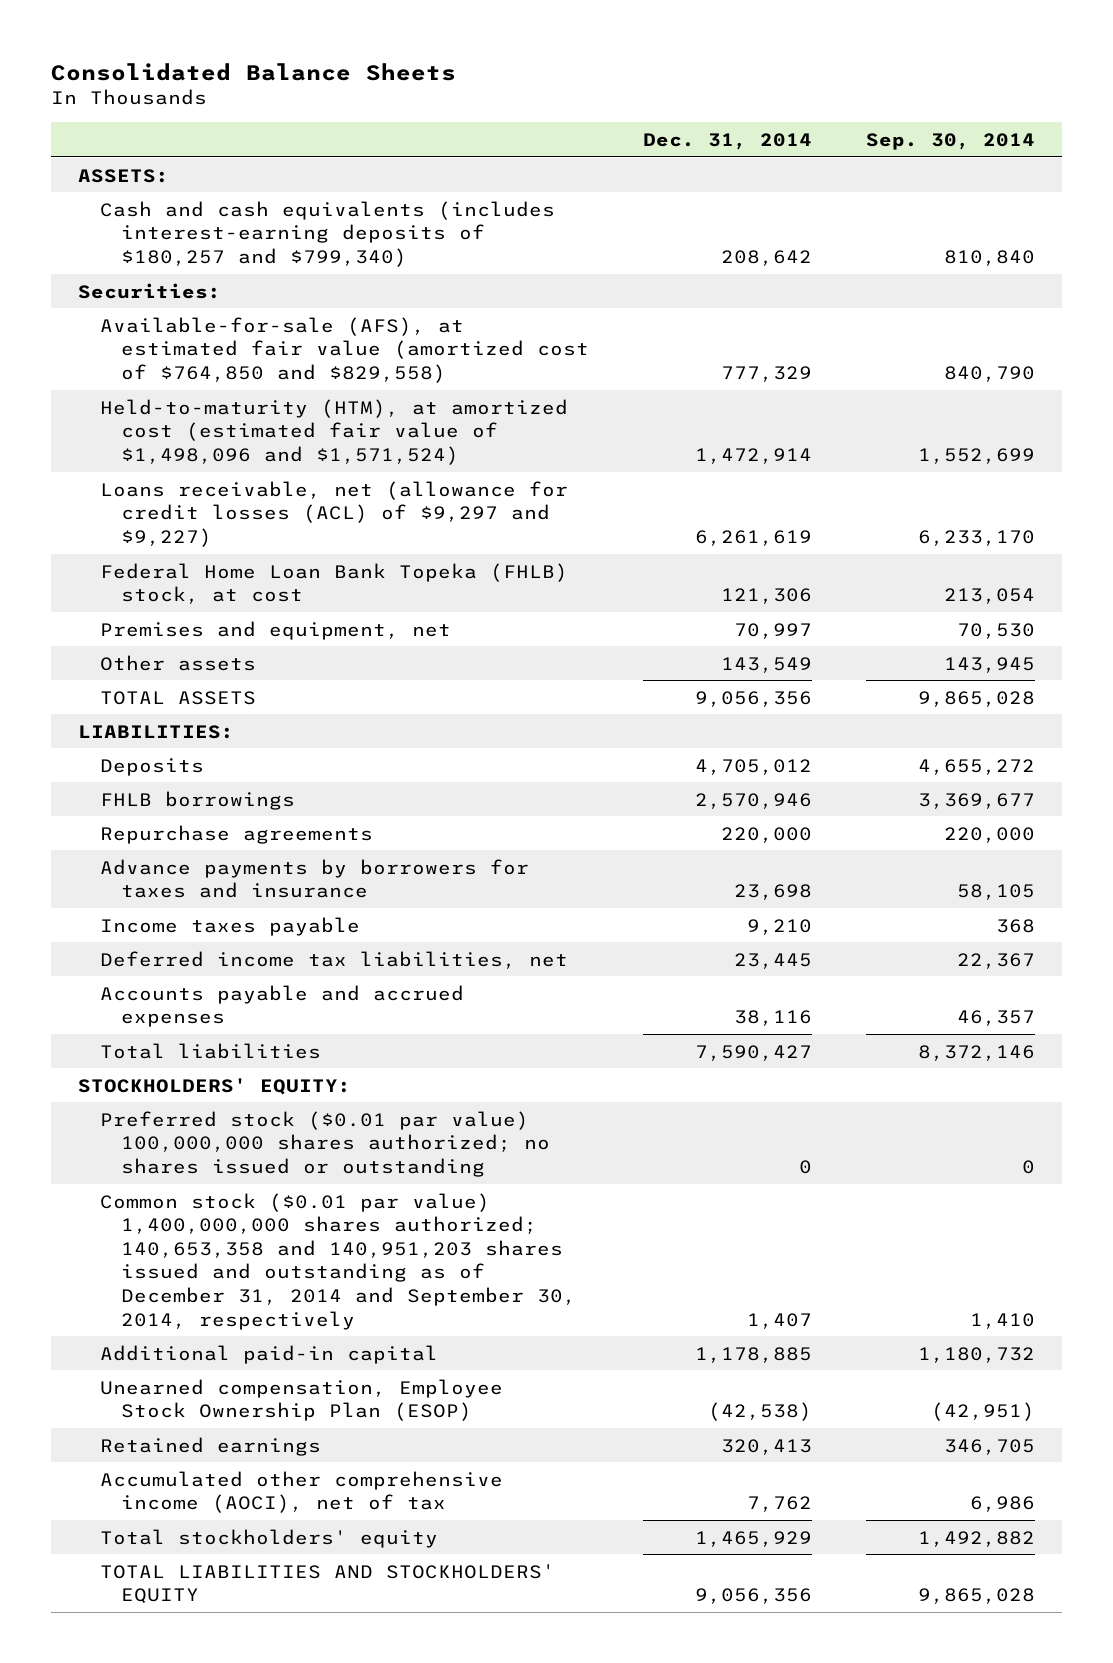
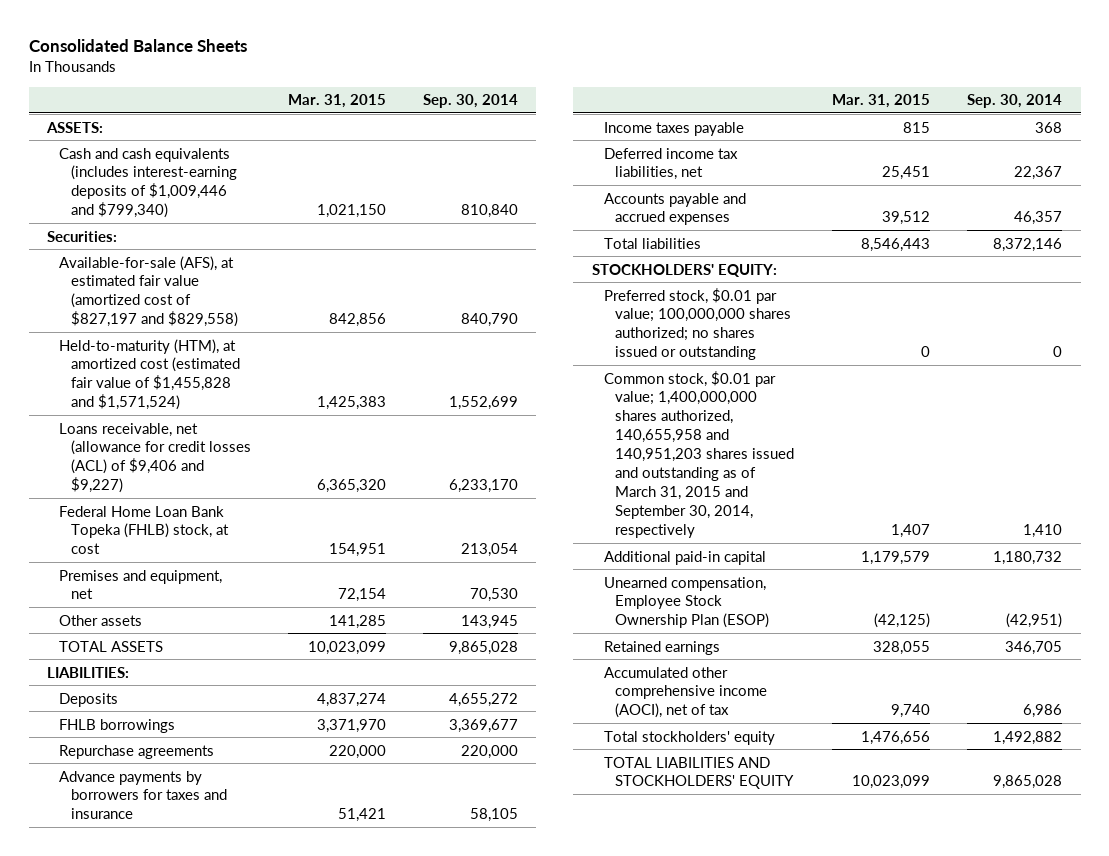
- | Dec. 31, 2014 | Sep. 30, 2014
+ | Mar. 31, 2015 | Sep. 30, 2014
- Cash and cash equivalents (includes interest-earning deposits of $180,257 and $799,340) | 208,642 | 810,840
+ Cash and cash equivalents (includes interest-earning deposits of $1,009,446 and $799,340) | 1,021,150 | 810,840
- Available-for-sale (AFS), at estimated fair value (amortized cost of $764,850 and $829,558) | 777,329 | 840,790
- Held-to-maturity (HTM), at amortized cost (estimated fair value of $1,498,096 and $1,571,524) | 1,472,914 | 1,552,699
- Loans receivable, net (allowance for credit losses (ACL) of $9,297 and $9,227) | 6,261,619 | 6,233,170
+ Available-for-sale (AFS), at estimated fair value (amortized cost of $827,197 and $829,558) | 842,856 | 840,790
+ Held-to-maturity (HTM), at amortized cost (estimated fair value of $1,455,828 and $1,571,524) | 1,425,383 | 1,552,699
+ Loans receivable, net (allowance for credit losses (ACL) of $9,406 and $9,227) | 6,365,320 | 6,233,170
- Preferred stock ($0.01 par value) 100,000,000 shares authorized; no shares issued or outstanding | 0 | 0
- Common stock ($0.01 par value) 1,400,000,000 shares authorized; 140,653,358 and 140,951,203 shares issued and outstanding as of December 31, 2014 and September 30, 2014, respectively | 1,407 | 1,410
+ Preferred stock, $0.01 par value; 100,000,000 shares authorized; no shares issued or outstanding | 0 | 0
+ Common stock, $0.01 par value; 1,400,000,000 shares authorized, 140,655,958 and 140,951,203 shares issued and outstanding as of March 31, 2015 and September 30, 2014, respectively | 1,407 | 1,410

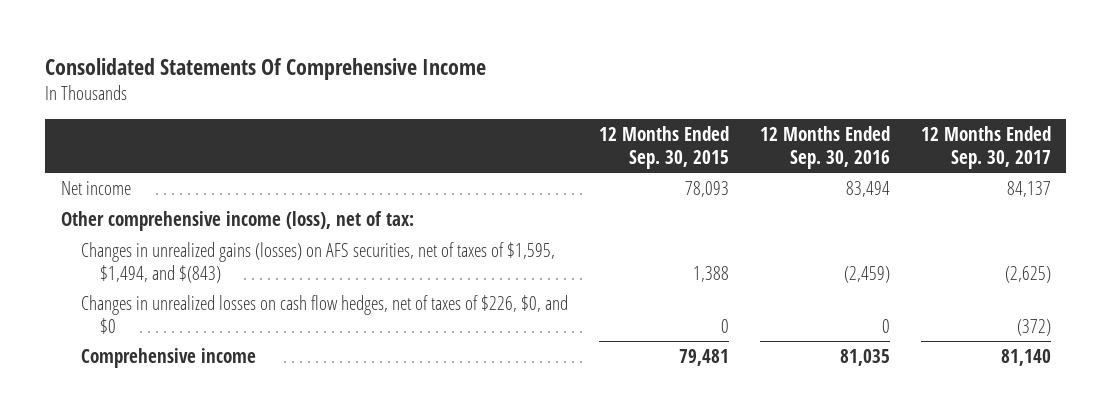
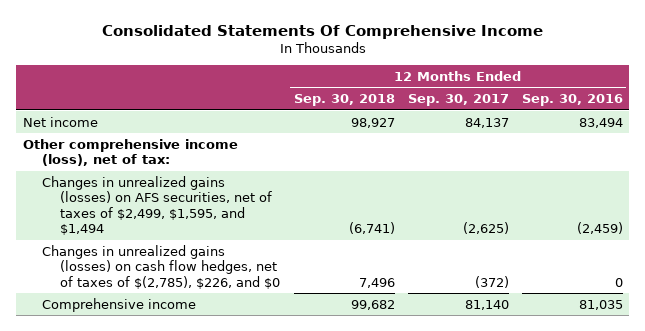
- | 12 Months Ended Sep. 30, 2015 | 12 Months Ended Sep. 30, 2016 | 12 Months Ended Sep. 30, 2017
+ | 12 Months Ended Sep. 30, 2018 | 12 Months Ended Sep. 30, 2017 | 12 Months Ended Sep. 30, 2016
- Changes in unrealized gains (losses) on AFS securities, net of taxes of $1,595, $1,494, and $(843) | 1,388 | (2,459) | (2,625)
- Changes in unrealized losses on cash flow hedges, net of taxes of $226, $0, and $0 | 0 | 0 | (372)
+ Changes in unrealized gains (losses) on AFS securities, net of taxes of $2,499, $1,595, and $1,494 | (6,741) | (2,625) | (2,459)
+ Changes in unrealized gains (losses) on cash flow hedges, net of taxes of $(2,785), $226, and $0 | 7,496 | (372) | 0

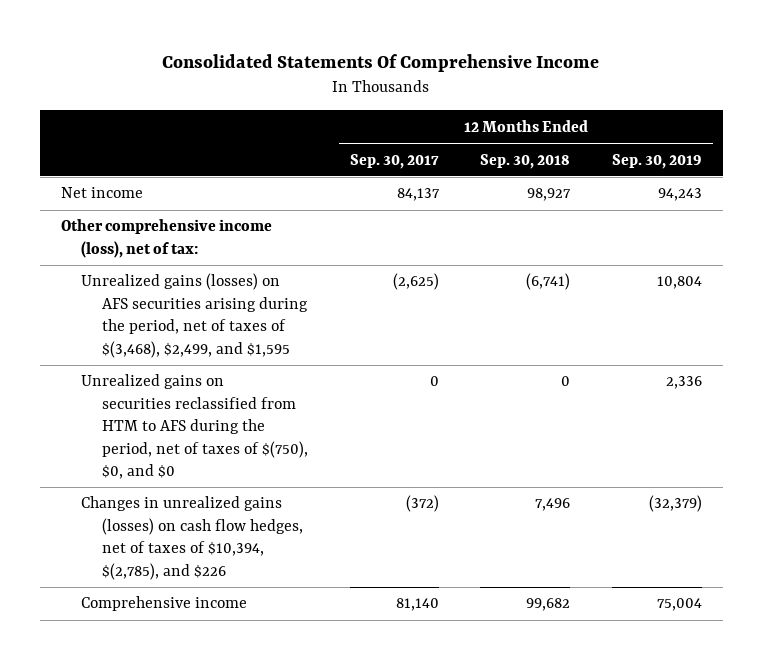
- | 12 Months Ended Sep. 30, 2018 | 12 Months Ended Sep. 30, 2017 | 12 Months Ended Sep. 30, 2016
+ | 12 Months Ended Sep. 30, 2017 | 12 Months Ended Sep. 30, 2018 | 12 Months Ended Sep. 30, 2019
- Changes in unrealized gains (losses) on AFS securities, net of taxes of $2,499, $1,595, and $1,494 | (6,741) | (2,625) | (2,459)
- Changes in unrealized gains (losses) on cash flow hedges, net of taxes of $(2,785), $226, and $0 | 7,496 | (372) | 0
+ Unrealized gains (losses) on AFS securities arising during the period, net of taxes of $(3,468), $2,499, and $1,595 | (2,625) | (6,741) | 10,804
+ Unrealized gains on securities reclassified from HTM to AFS during the period, net of taxes of $(750), $0, and $0 | 0 | 0 | 2,336
+ Changes in unrealized gains (losses) on cash flow hedges, net of taxes of $10,394, $(2,785), and $226 | (372) | 7,496 | (32,379)

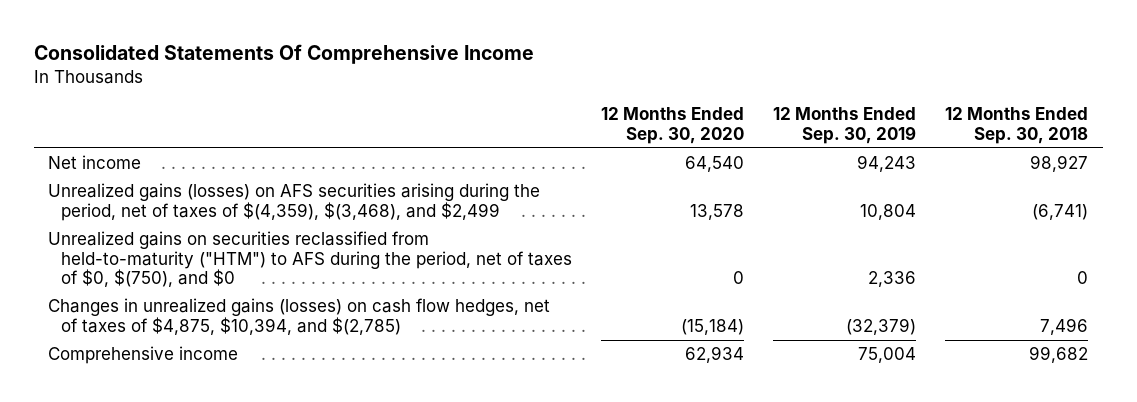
- | 12 Months Ended Sep. 30, 2017 | 12 Months Ended Sep. 30, 2018 | 12 Months Ended Sep. 30, 2019
+ | 12 Months Ended Sep. 30, 2020 | 12 Months Ended Sep. 30, 2019 | 12 Months Ended Sep. 30, 2018
- Other comprehensive income (loss), net of tax:
- Unrealized gains (losses) on AFS securities arising during the period, net of taxes of $(3,468), $2,499, and $1,595 | (2,625) | (6,741) | 10,804
- Unrealized gains on securities reclassified from HTM to AFS during the period, net of taxes of $(750), $0, and $0 | 0 | 0 | 2,336
- Changes in unrealized gains (losses) on cash flow hedges, net of taxes of $10,394, $(2,785), and $226 | (372) | 7,496 | (32,379)
+ Unrealized gains (losses) on AFS securities arising during the period, net of taxes of $(4,359), $(3,468), and $2,499 | 13,578 | 10,804 | (6,741)
+ Unrealized gains on securities reclassified from held-to-maturity ("HTM") to AFS during the period, net of taxes of $0, $(750), and $0 | 0 | 2,336 | 0
+ Changes in unrealized gains (losses) on cash flow hedges, net of taxes of $4,875, $10,394, and $(2,785) | (15,184) | (32,379) | 7,496

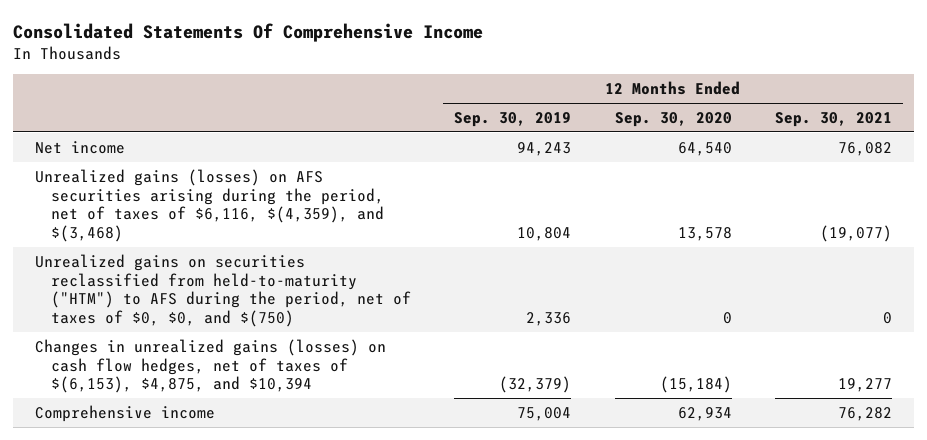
- | 12 Months Ended Sep. 30, 2020 | 12 Months Ended Sep. 30, 2019 | 12 Months Ended Sep. 30, 2018
+ | 12 Months Ended Sep. 30, 2019 | 12 Months Ended Sep. 30, 2020 | 12 Months Ended Sep. 30, 2021
- Unrealized gains (losses) on AFS securities arising during the period, net of taxes of $(4,359), $(3,468), and $2,499 | 13,578 | 10,804 | (6,741)
- Unrealized gains on securities reclassified from held-to-maturity ("HTM") to AFS during the period, net of taxes of $0, $(750), and $0 | 0 | 2,336 | 0
- Changes in unrealized gains (losses) on cash flow hedges, net of taxes of $4,875, $10,394, and $(2,785) | (15,184) | (32,379) | 7,496
+ Unrealized gains (losses) on AFS securities arising during the period, net of taxes of $6,116, $(4,359), and $(3,468) | 10,804 | 13,578 | (19,077)
+ Unrealized gains on securities reclassified from held-to-maturity ("HTM") to AFS during the period, net of taxes of $0, $0, and $(750) | 2,336 | 0 | 0
+ Changes in unrealized gains (losses) on cash flow hedges, net of taxes of $(6,153), $4,875, and $10,394 | (32,379) | (15,184) | 19,277

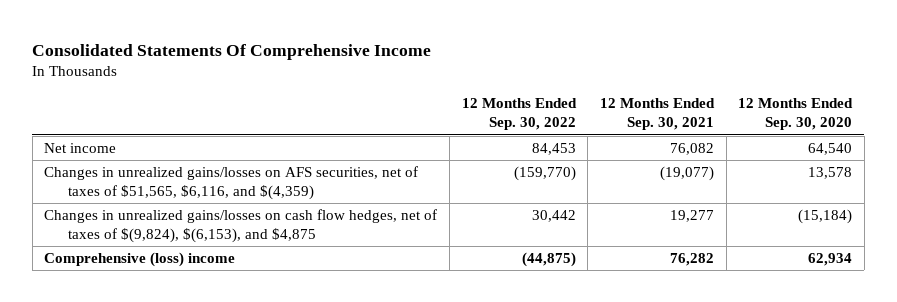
- | 12 Months Ended Sep. 30, 2019 | 12 Months Ended Sep. 30, 2020 | 12 Months Ended Sep. 30, 2021
+ | 12 Months Ended Sep. 30, 2022 | 12 Months Ended Sep. 30, 2021 | 12 Months Ended Sep. 30, 2020
- Unrealized gains (losses) on AFS securities arising during the period, net of taxes of $6,116, $(4,359), and $(3,468) | 10,804 | 13,578 | (19,077)
- Unrealized gains on securities reclassified from held-to-maturity ("HTM") to AFS during the period, net of taxes of $0, $0, and $(750) | 2,336 | 0 | 0
- Changes in unrealized gains (losses) on cash flow hedges, net of taxes of $(6,153), $4,875, and $10,394 | (32,379) | (15,184) | 19,277
- Comprehensive income | 75,004 | 62,934 | 76,282
+ Changes in unrealized gains/losses on AFS securities, net of taxes of $51,565, $6,116, and $(4,359) | (159,770) | (19,077) | 13,578
+ Changes in unrealized gains/losses on cash flow hedges, net of taxes of $(9,824), $(6,153), and $4,875 | 30,442 | 19,277 | (15,184)
+ Comprehensive (loss) income | (44,875) | 76,282 | 62,934

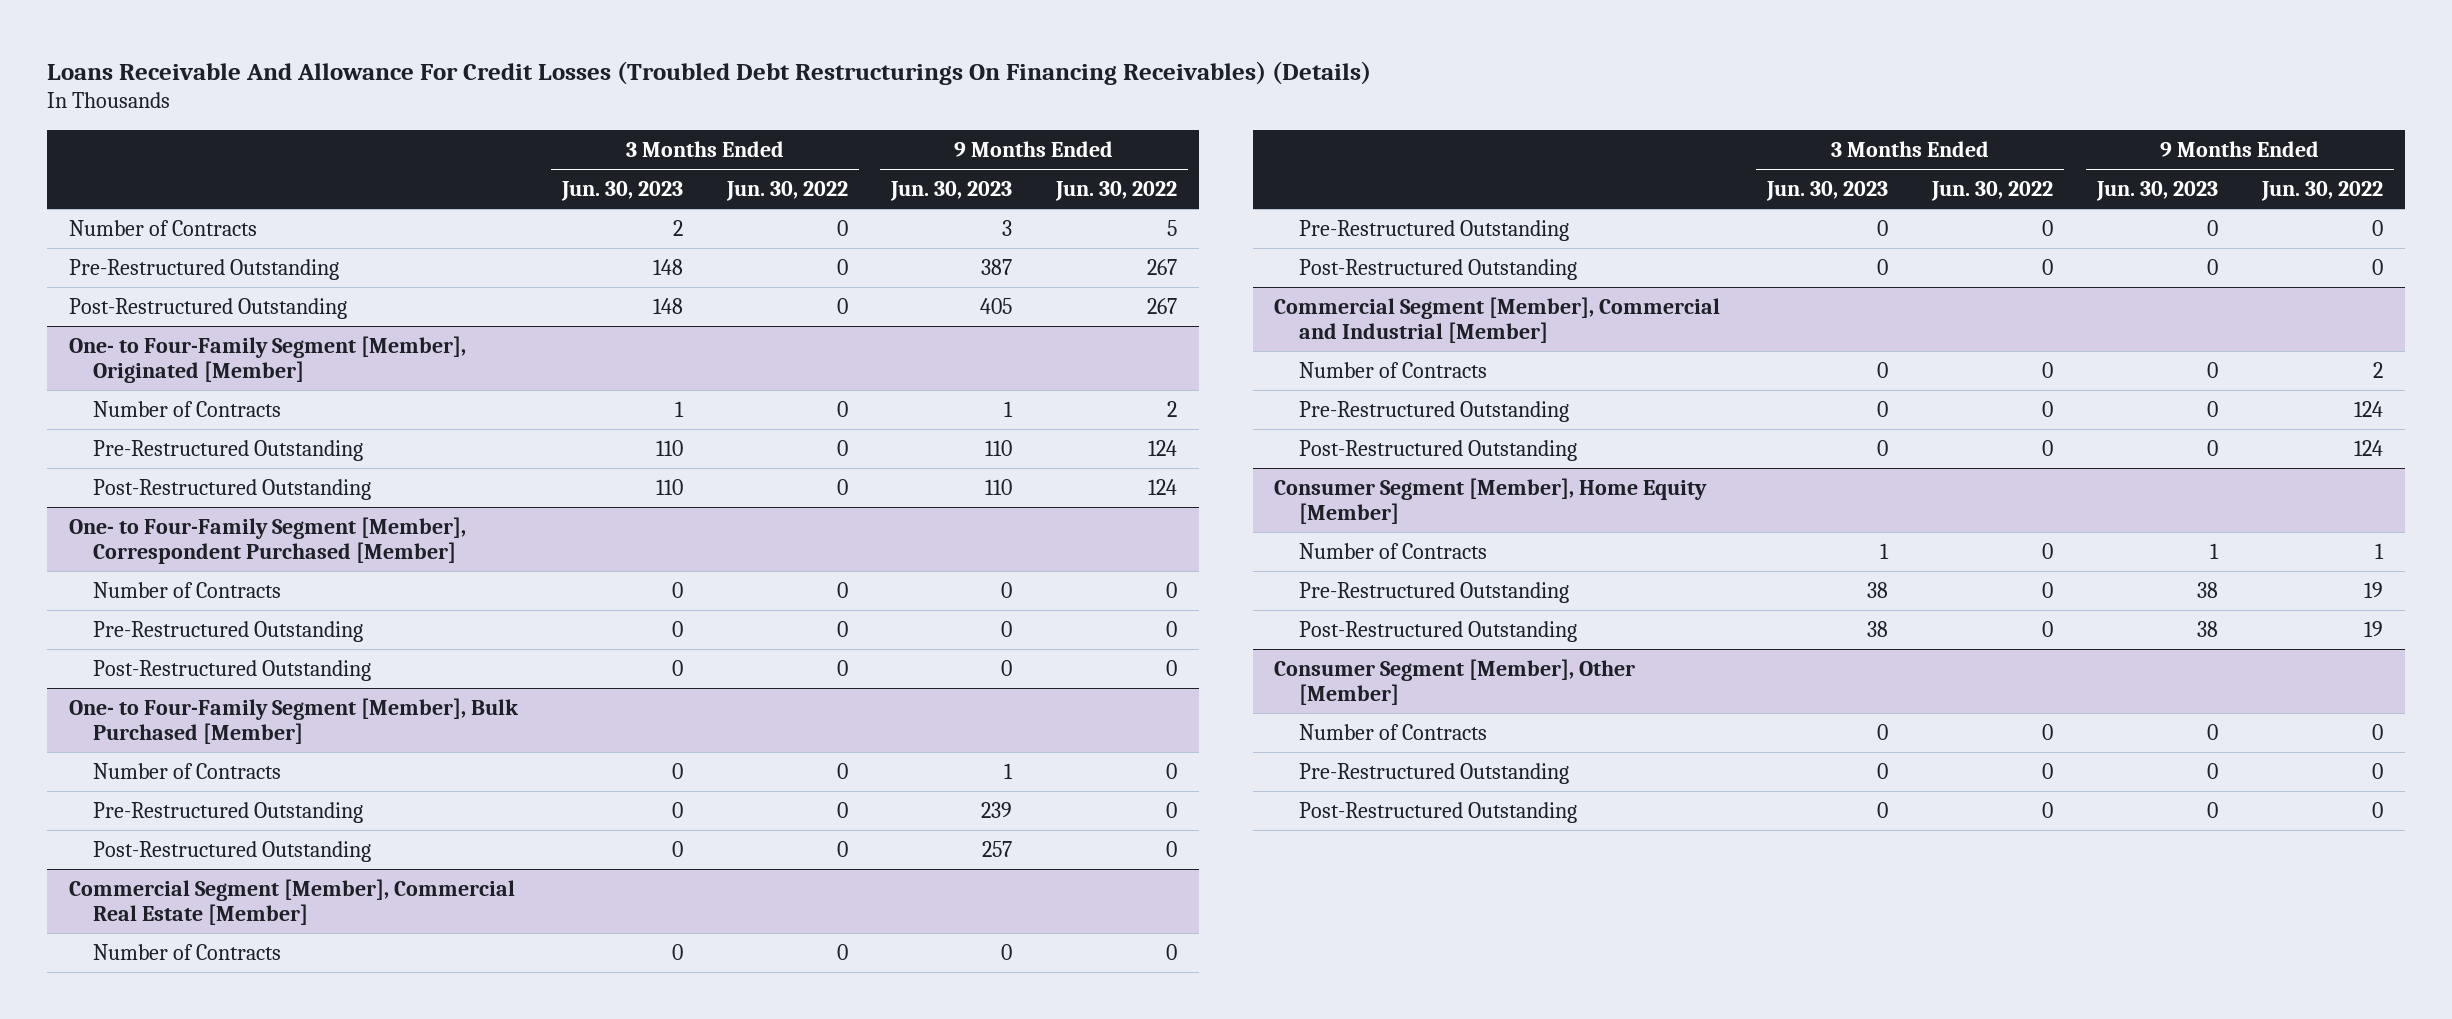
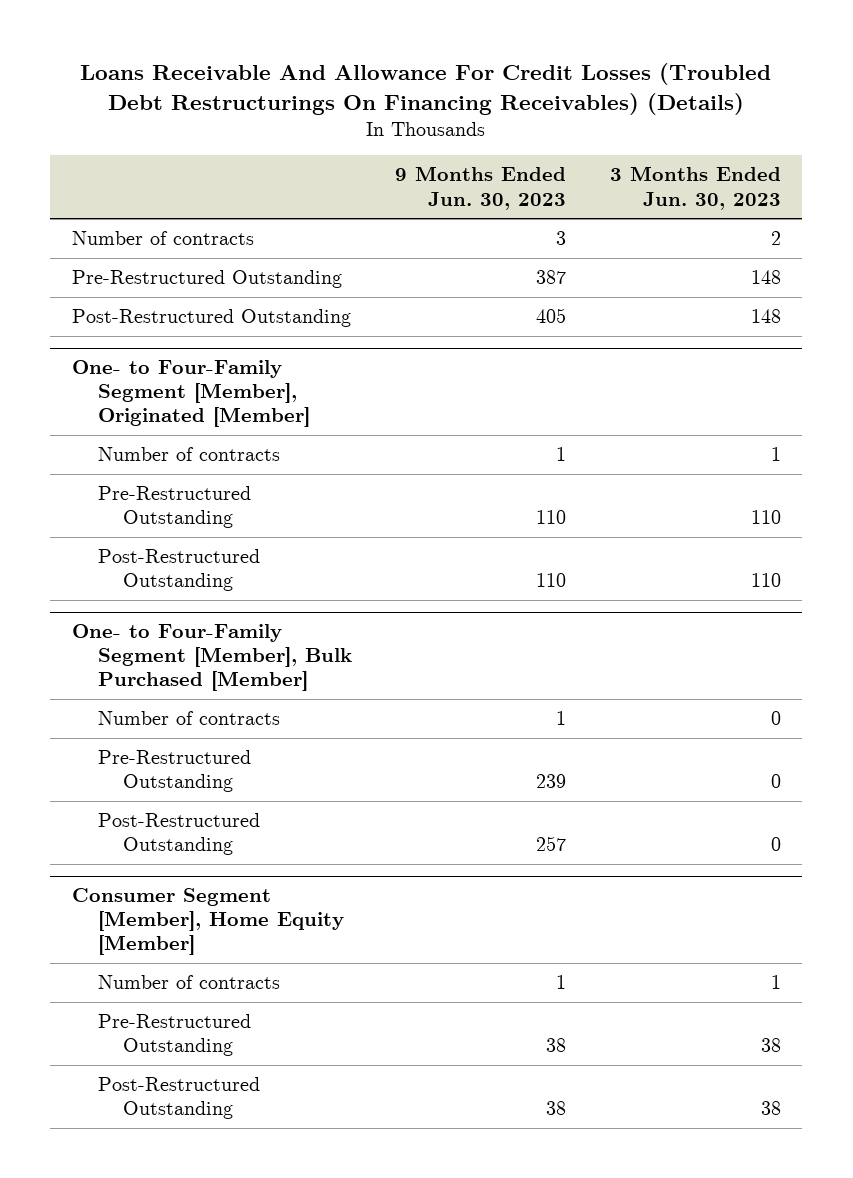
- | 3 Months Ended Jun. 30, 2023 | 3 Months Ended Jun. 30, 2022 | 9 Months Ended Jun. 30, 2023 | 9 Months Ended Jun. 30, 2022
+ | 9 Months Ended Jun. 30, 2023 | 3 Months Ended Jun. 30, 2023
- Number of Contracts | 2 | 0 | 3 | 5
+ Number of contracts | 3 | 2
@ One- to Four-Family Segment [Member], Originated [Member]
- Number of Contracts | 1 | 0 | 1 | 2
+ Number of contracts | 1 | 1
- One- to Four-Family Segment [Member], Correspondent Purchased [Member]
- Number of Contracts | 0 | 0 | 0 | 0
- Pre-Restructured Outstanding | 0 | 0 | 0 | 0
- Post-Restructured Outstanding | 0 | 0 | 0 | 0
@ One- to Four-Family Segment [Member], Bulk Purchased [Member]
- Number of Contracts | 0 | 0 | 1 | 0
+ Number of contracts | 1 | 0
- Commercial Segment [Member], Commercial Real Estate [Member]
- Number of Contracts | 0 | 0 | 0 | 0
- Pre-Restructured Outstanding | 0 | 0 | 0 | 0
- Post-Restructured Outstanding | 0 | 0 | 0 | 0
- Commercial Segment [Member], Commercial and Industrial [Member]
- Number of Contracts | 0 | 0 | 0 | 2
- Pre-Restructured Outstanding | 0 | 0 | 0 | 124
- Post-Restructured Outstanding | 0 | 0 | 0 | 124
@ Consumer Segment [Member], Home Equity [Member]
- Number of Contracts | 1 | 0 | 1 | 1
+ Number of contracts | 1 | 1
- Consumer Segment [Member], Other [Member]
- Number of Contracts | 0 | 0 | 0 | 0
- Pre-Restructured Outstanding | 0 | 0 | 0 | 0
- Post-Restructured Outstanding | 0 | 0 | 0 | 0

